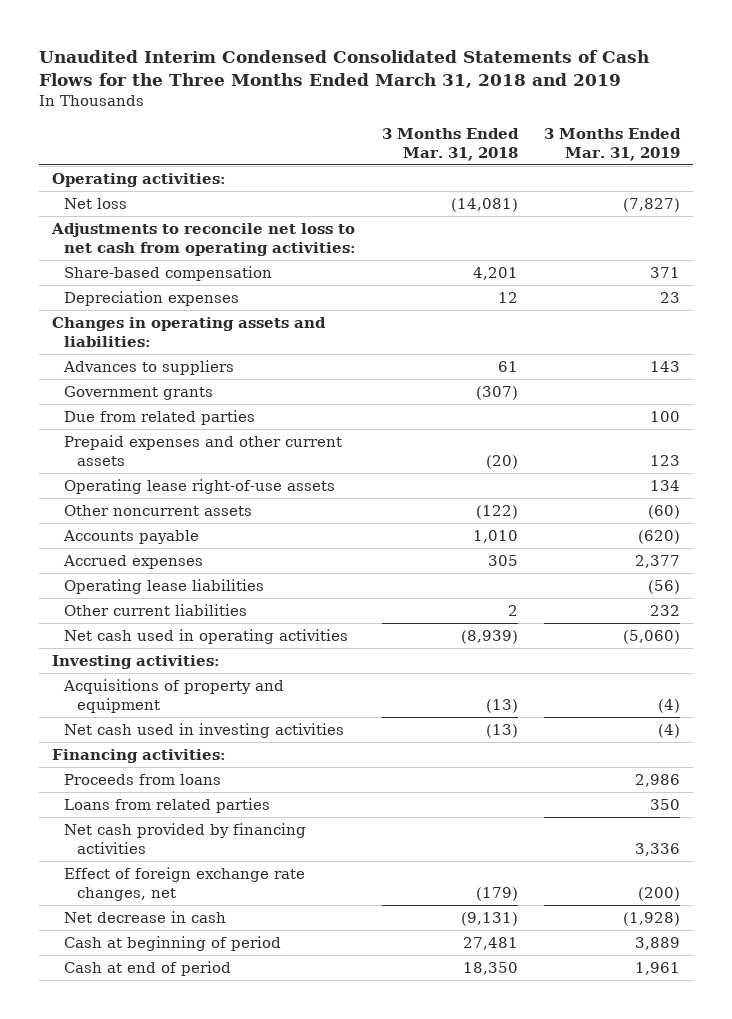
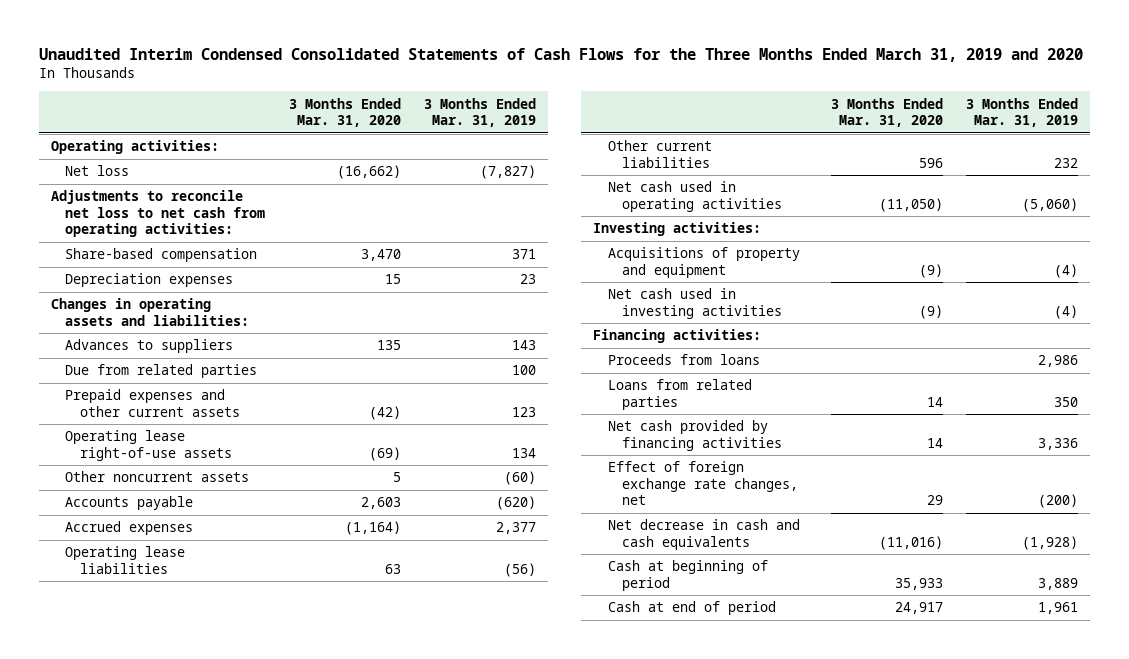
- Unaudited Interim Condensed Consolidated Statements of Cash Flows for the Three Months Ended March 31, 2018 and 2019
+ Unaudited Interim Condensed Consolidated Statements of Cash Flows for the Three Months Ended March 31, 2019 and 2020
- | 3 Months Ended Mar. 31, 2018 | 3 Months Ended Mar. 31, 2019
+ | 3 Months Ended Mar. 31, 2020 | 3 Months Ended Mar. 31, 2019
- Government grants | (307) |
- Net decrease in cash | (9,131) | (1,928)
+ Net decrease in cash and cash equivalents | (11,016) | (1,928)

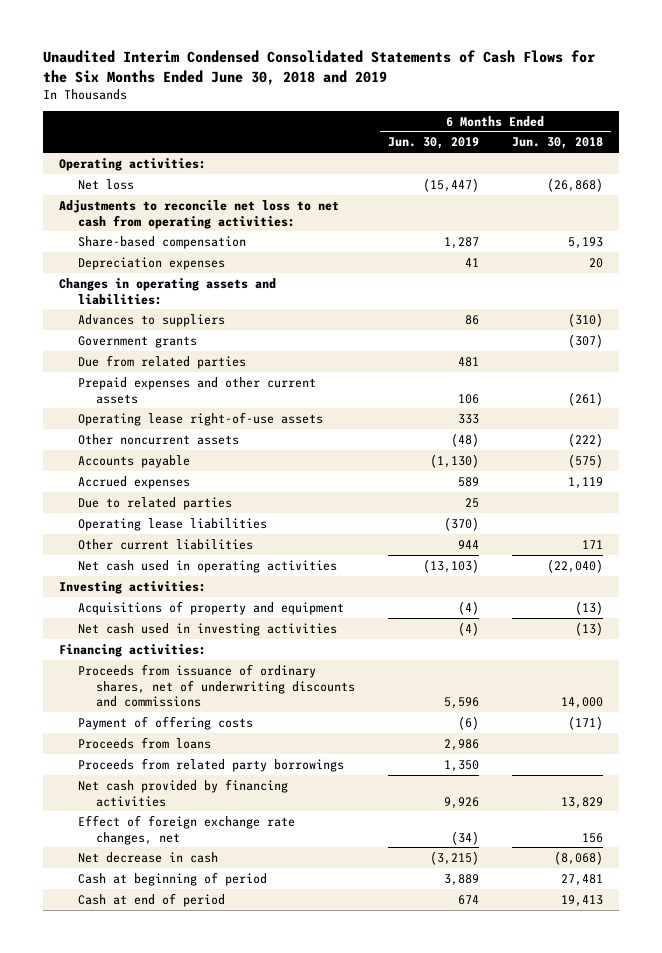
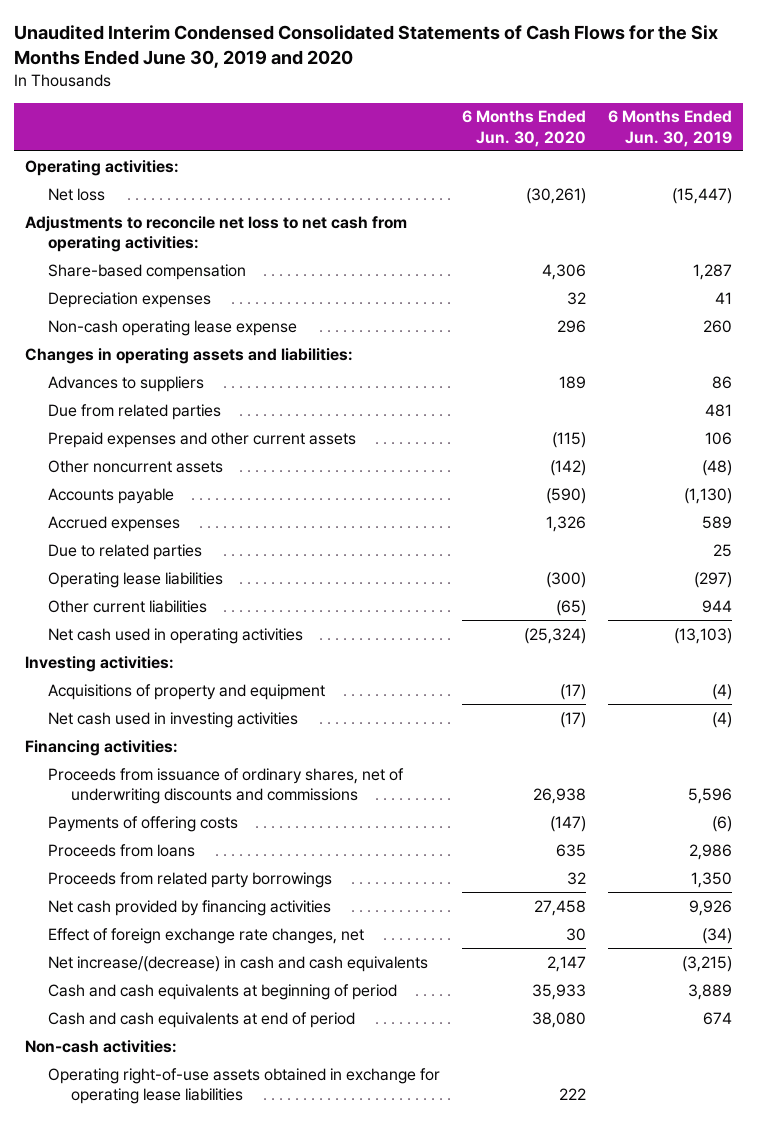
- Unaudited Interim Condensed Consolidated Statements of Cash Flows for the Six Months Ended June 30, 2018 and 2019
+ Unaudited Interim Condensed Consolidated Statements of Cash Flows for the Six Months Ended June 30, 2019 and 2020
- | 6 Months Ended Jun. 30, 2019 | 6 Months Ended Jun. 30, 2018
+ | 6 Months Ended Jun. 30, 2020 | 6 Months Ended Jun. 30, 2019
+ Non-cash operating lease expense | 296 | 260
- Government grants | | (307)
- Operating lease right-of-use assets | 333 |
- Operating lease liabilities | (370) |
+ Operating lease liabilities | (300) | (297)
- Payment of offering costs | (6) | (171)
+ Payments of offering costs | (147) | (6)
- Net decrease in cash | (3,215) | (8,068)
- Cash at beginning of period | 3,889 | 27,481
- Cash at end of period | 674 | 19,413
+ Net increase/(decrease) in cash and cash equivalents | 2,147 | (3,215)
+ Cash and cash equivalents at beginning of period | 35,933 | 3,889
+ Cash and cash equivalents at end of period | 38,080 | 674
+ Non-cash activities:
+ Operating right-of-use assets obtained in exchange for operating lease liabilities | 222 |

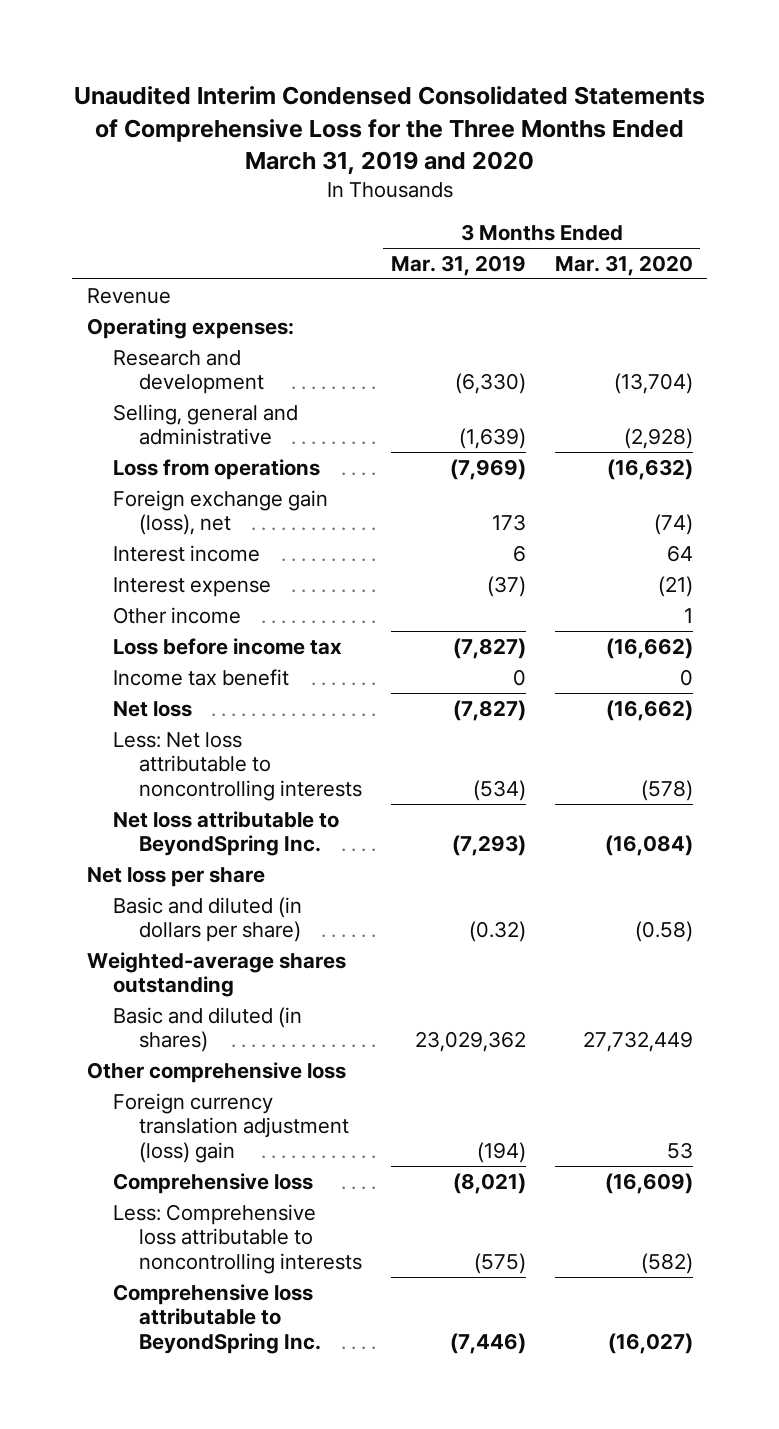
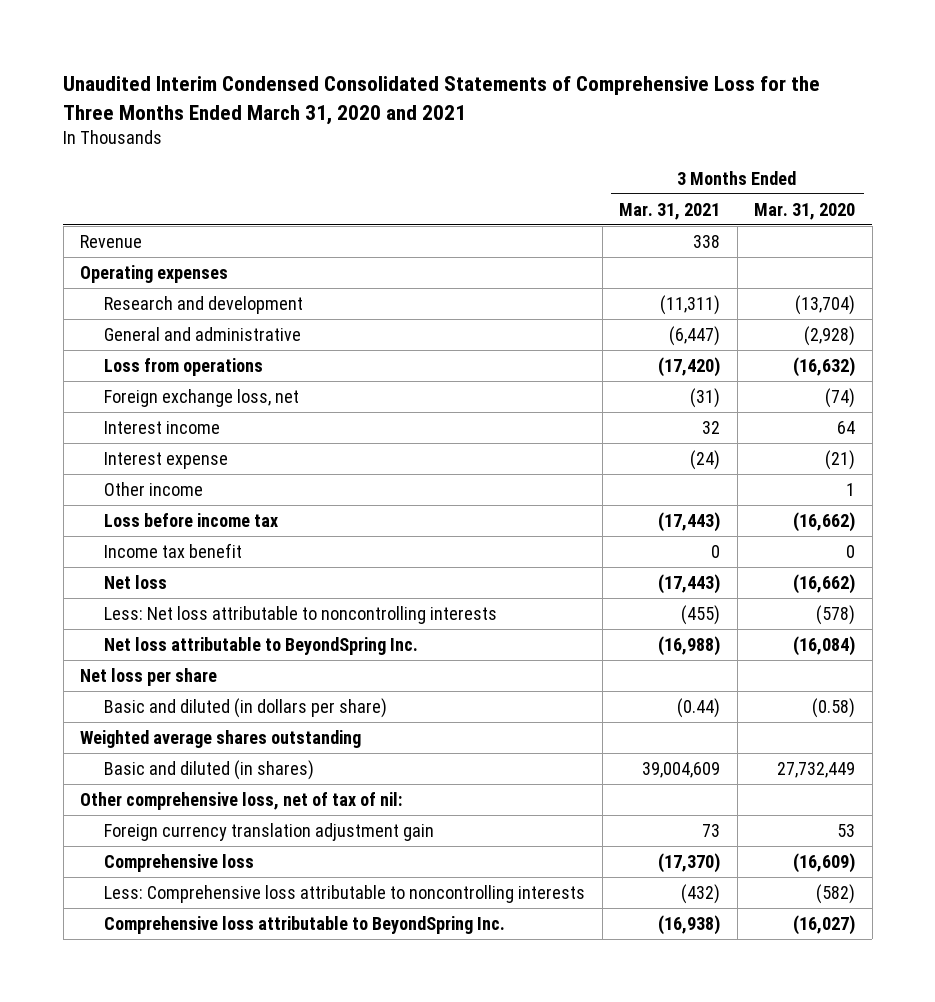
- Unaudited Interim Condensed Consolidated Statements of Comprehensive Loss for the Three Months Ended March 31, 2019 and 2020
+ Unaudited Interim Condensed Consolidated Statements of Comprehensive Loss for the Three Months Ended March 31, 2020 and 2021
- | 3 Months Ended Mar. 31, 2019 | 3 Months Ended Mar. 31, 2020
+ | 3 Months Ended Mar. 31, 2021 | 3 Months Ended Mar. 31, 2020
- Operating expenses:
+ Operating expenses
- Selling, general and administrative | (1,639) | (2,928)
+ General and administrative | (6,447) | (2,928)
- Foreign exchange gain (loss), net | 173 | (74)
+ Foreign exchange loss, net | (31) | (74)
- Weighted-average shares outstanding
+ Weighted average shares outstanding
- Other comprehensive loss
- Foreign currency translation adjustment (loss) gain | (194) | 53
+ Other comprehensive loss, net of tax of nil:
+ Foreign currency translation adjustment gain | 73 | 53

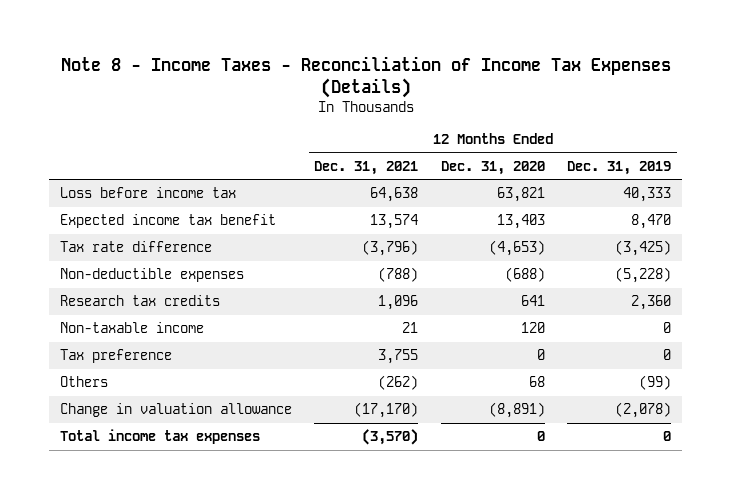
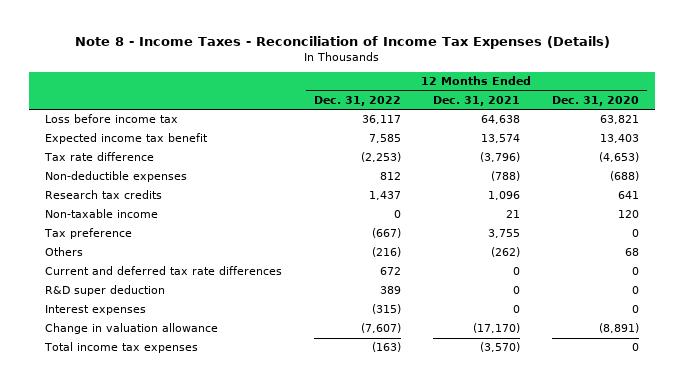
- | 12 Months Ended Dec. 31, 2021 | 12 Months Ended Dec. 31, 2020 | 12 Months Ended Dec. 31, 2019
+ | 12 Months Ended Dec. 31, 2022 | 12 Months Ended Dec. 31, 2021 | 12 Months Ended Dec. 31, 2020
+ Current and deferred tax rate differences | 672 | 0 | 0
+ R&D super deduction | 389 | 0 | 0
+ Interest expenses | (315) | 0 | 0

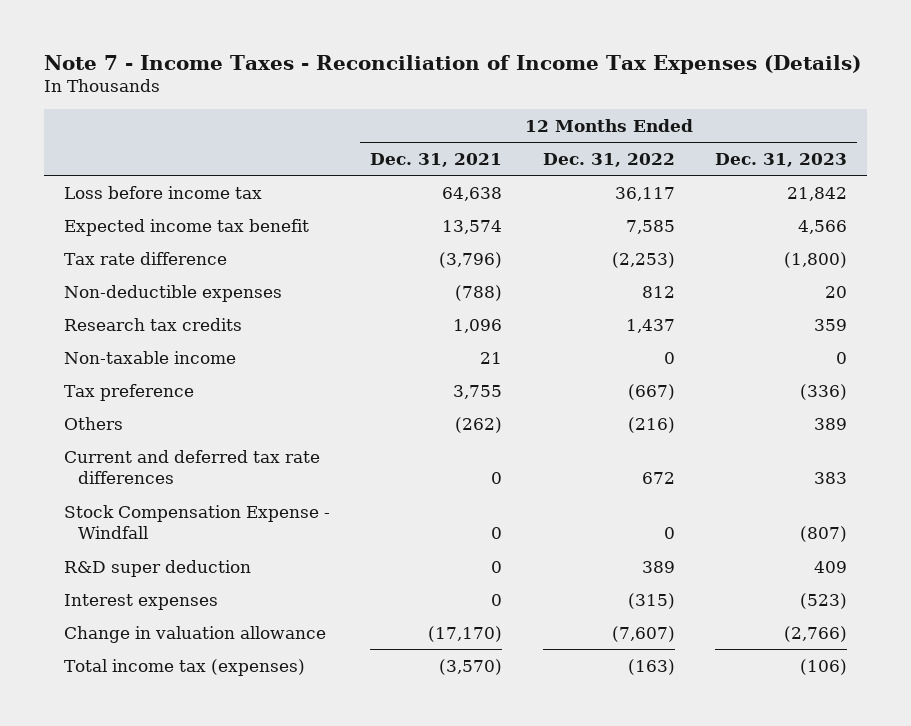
- Note 8 - Income Taxes - Reconciliation of Income Tax Expenses (Details)
+ Note 7 - Income Taxes - Reconciliation of Income Tax Expenses (Details)
- | 12 Months Ended Dec. 31, 2022 | 12 Months Ended Dec. 31, 2021 | 12 Months Ended Dec. 31, 2020
+ | 12 Months Ended Dec. 31, 2021 | 12 Months Ended Dec. 31, 2022 | 12 Months Ended Dec. 31, 2023
+ Stock Compensation Expense - Windfall | 0 | 0 | (807)
- Total income tax expenses | (163) | (3,570) | 0
+ Total income tax (expenses) | (3,570) | (163) | (106)

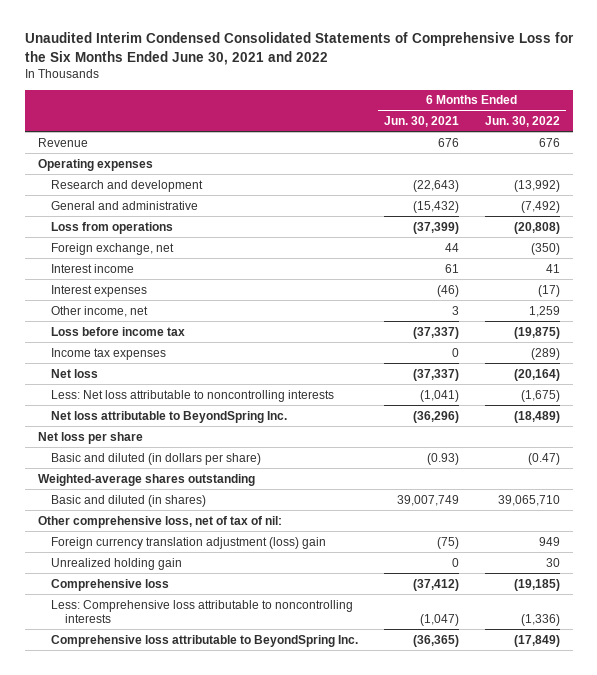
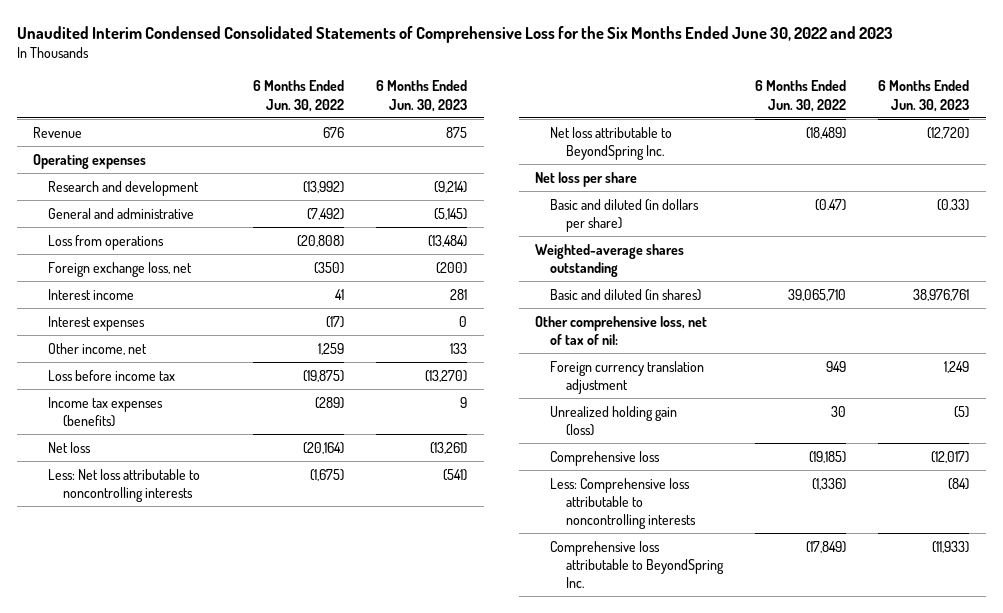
- Unaudited Interim Condensed Consolidated Statements of Comprehensive Loss for the Six Months Ended June 30, 2021 and 2022
+ Unaudited Interim Condensed Consolidated Statements of Comprehensive Loss for the Six Months Ended June 30, 2022 and 2023
- | 6 Months Ended Jun. 30, 2021 | 6 Months Ended Jun. 30, 2022
+ | 6 Months Ended Jun. 30, 2022 | 6 Months Ended Jun. 30, 2023
- Foreign exchange, net | 44 | (350)
+ Foreign exchange loss, net | (350) | (200)
- Income tax expenses | 0 | (289)
+ Income tax expenses (benefits) | (289) | 9
- Foreign currency translation adjustment (loss) gain | (75) | 949
- Unrealized holding gain | 0 | 30
+ Foreign currency translation adjustment | 949 | 1,249
+ Unrealized holding gain (loss) | 30 | (5)

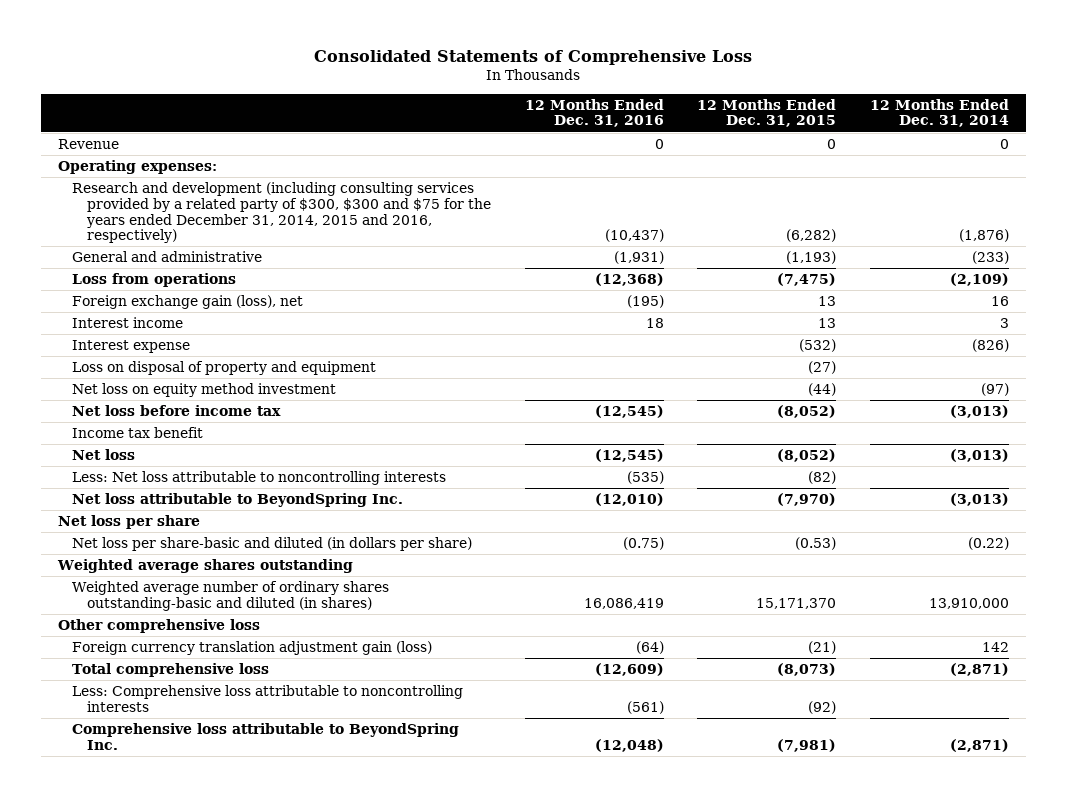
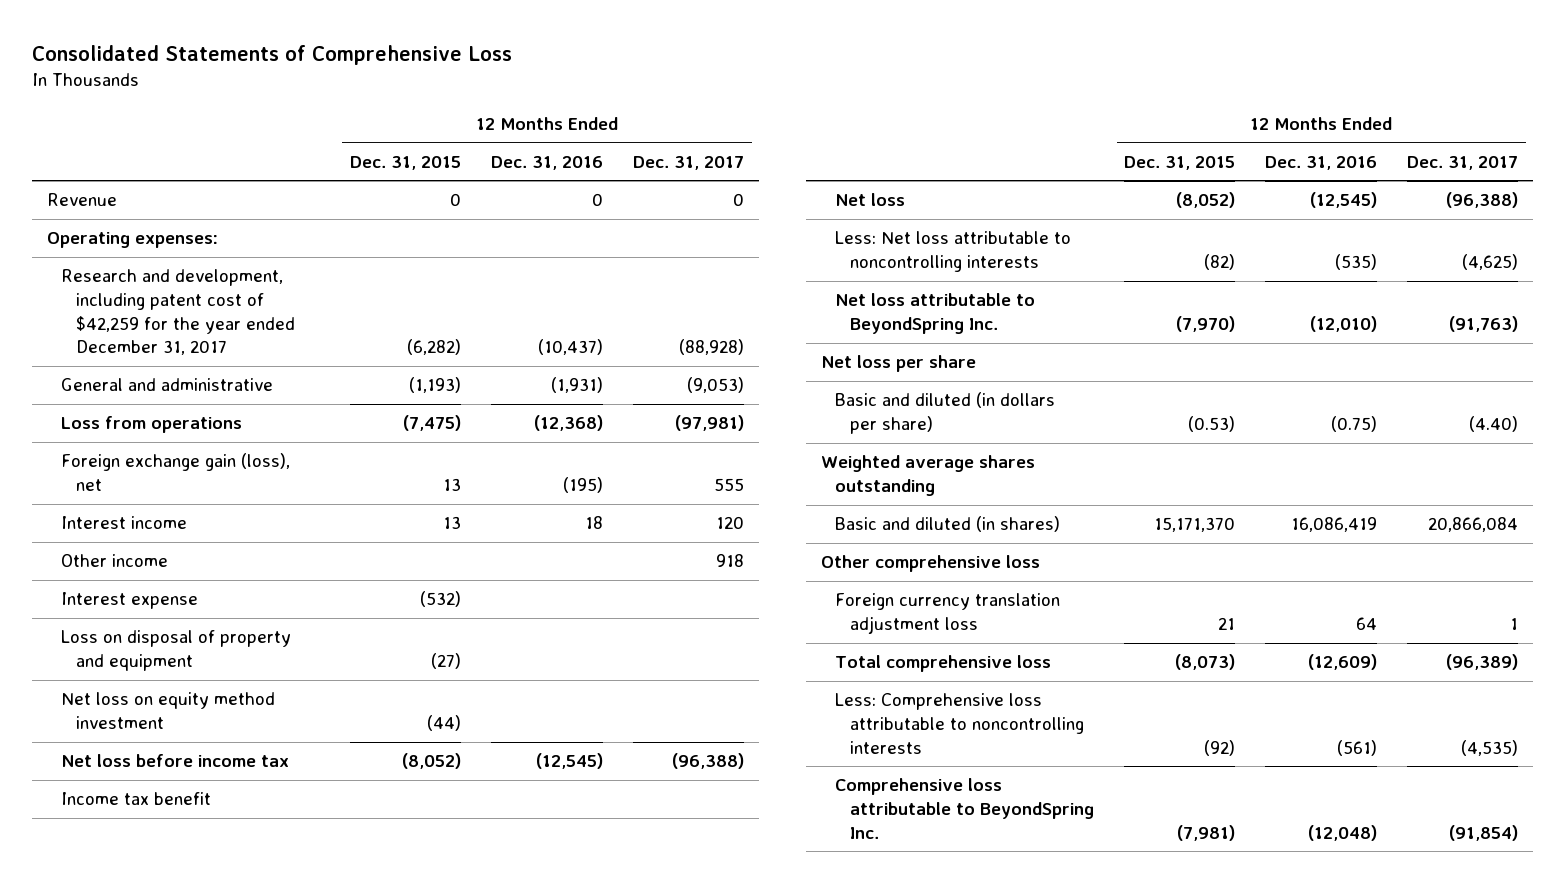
- | 12 Months Ended Dec. 31, 2016 | 12 Months Ended Dec. 31, 2015 | 12 Months Ended Dec. 31, 2014
+ | 12 Months Ended Dec. 31, 2015 | 12 Months Ended Dec. 31, 2016 | 12 Months Ended Dec. 31, 2017
- Research and development (including consulting services provided by a related party of $300, $300 and $75 for the years ended December 31, 2014, 2015 and 2016, respectively) | (10,437) | (6,282) | (1,876)
+ Research and development, including patent cost of $42,259 for the year ended December 31, 2017 | (6,282) | (10,437) | (88,928)
+ Other income | | | 918
- Net loss per share-basic and diluted (in dollars per share) | (0.75) | (0.53) | (0.22)
+ Basic and diluted (in dollars per share) | (0.53) | (0.75) | (4.40)
- Weighted average number of ordinary shares outstanding-basic and diluted (in shares) | 16,086,419 | 15,171,370 | 13,910,000
+ Basic and diluted (in shares) | 15,171,370 | 16,086,419 | 20,866,084
- Foreign currency translation adjustment gain (loss) | (64) | (21) | 142
+ Foreign currency translation adjustment loss | 21 | 64 | 1

